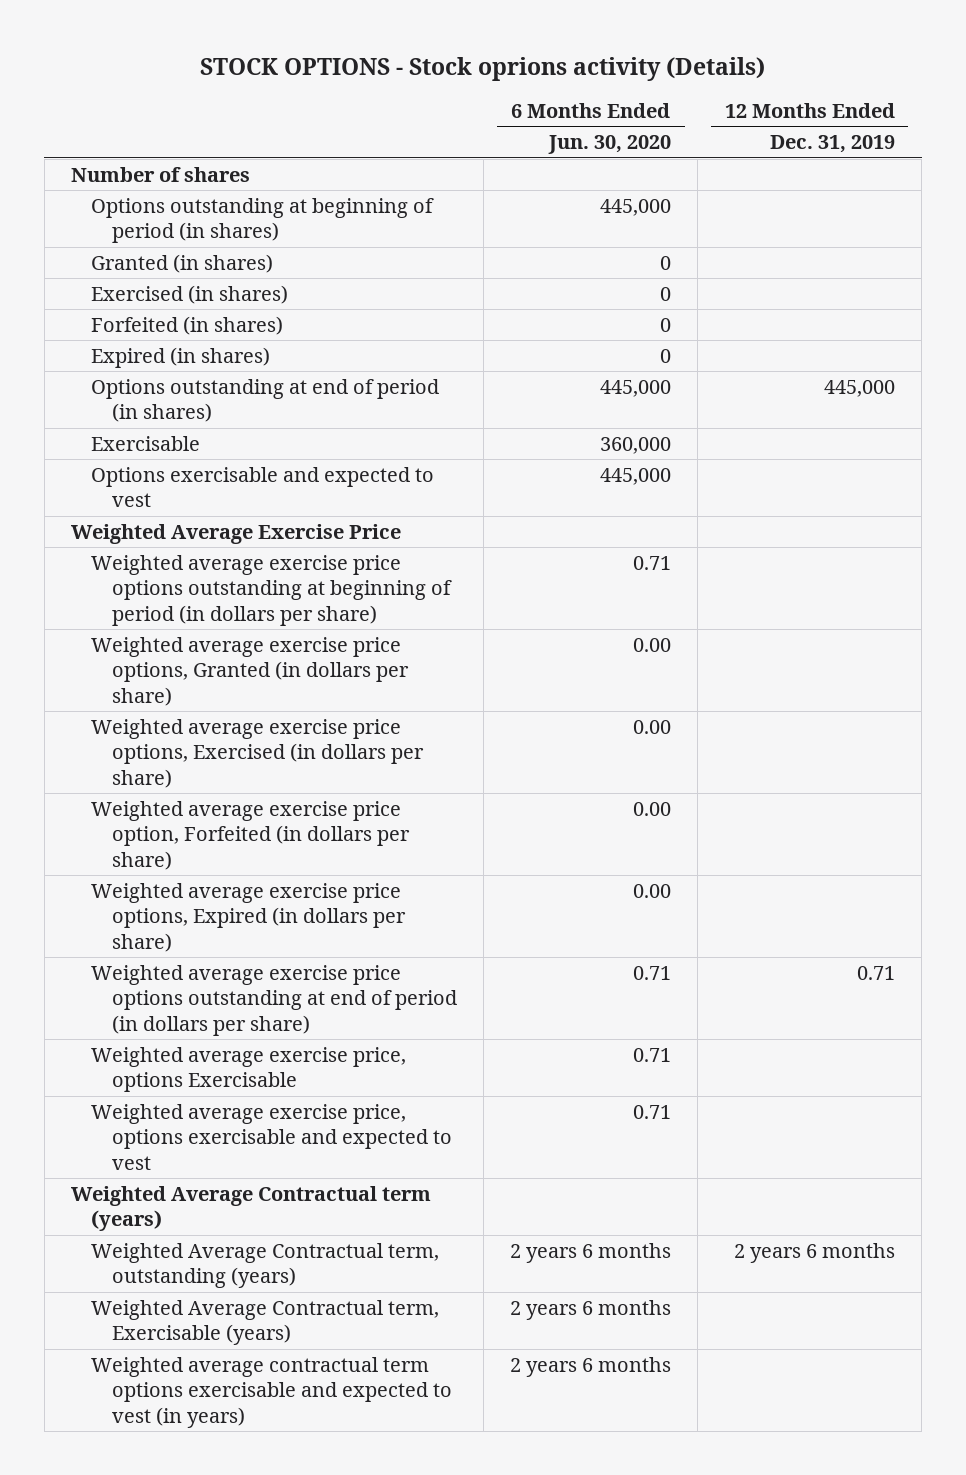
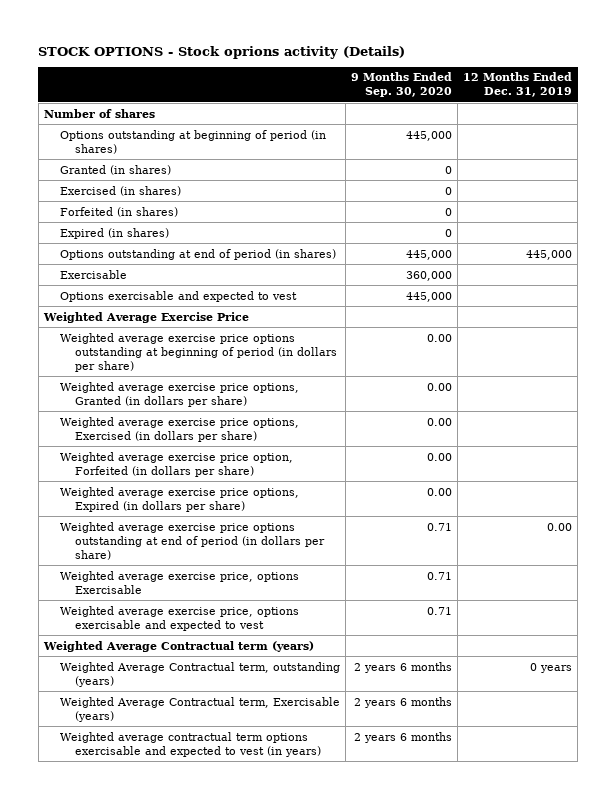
- | 6 Months Ended Jun. 30, 2020 | 12 Months Ended Dec. 31, 2019
+ | 9 Months Ended Sep. 30, 2020 | 12 Months Ended Dec. 31, 2019
- Weighted average exercise price options outstanding at end of period (in dollars per share) | 0.71 | 0.71
+ Weighted average exercise price options outstanding at end of period (in dollars per share) | 0.71 | 0.00
- Weighted Average Contractual term, outstanding (years) | 2 years 6 months | 2 years 6 months
+ Weighted Average Contractual term, outstanding (years) | 2 years 6 months | 0 years

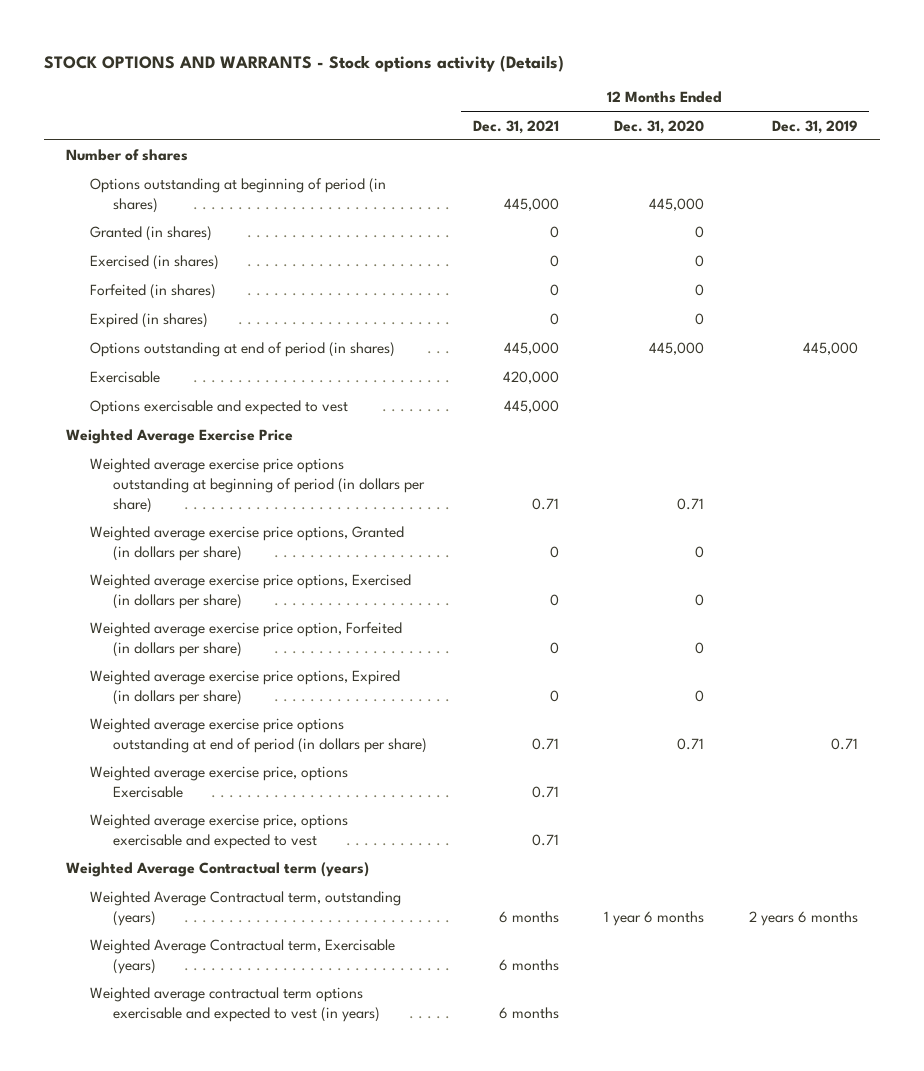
- STOCK OPTIONS - Stock oprions activity (Details)
+ STOCK OPTIONS AND WARRANTS - Stock options activity (Details)
- | 9 Months Ended Sep. 30, 2020 | 12 Months Ended Dec. 31, 2019
+ | 12 Months Ended Dec. 31, 2021 | 12 Months Ended Dec. 31, 2020 | 12 Months Ended Dec. 31, 2019
- Weighted average exercise price options outstanding at end of period (in dollars per share) | 0.71 | 0.00
+ Weighted average exercise price options outstanding at end of period (in dollars per share) | 0.71 | 0.71 | 0.71
- Weighted Average Contractual term, outstanding (years) | 2 years 6 months | 0 years
+ Weighted Average Contractual term, outstanding (years) | 6 months | 1 year 6 months | 2 years 6 months

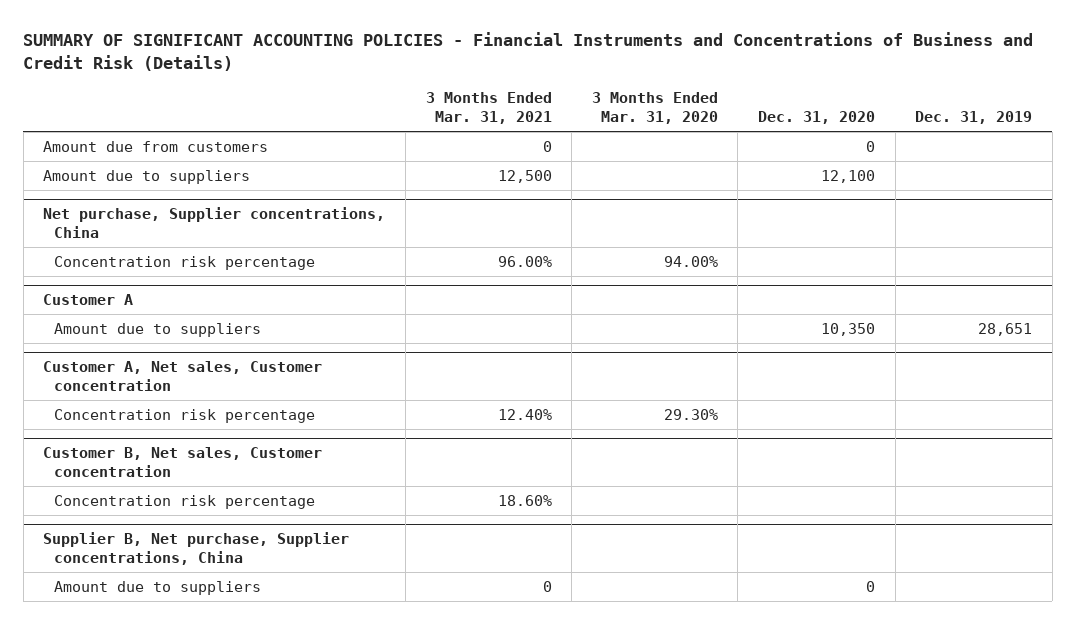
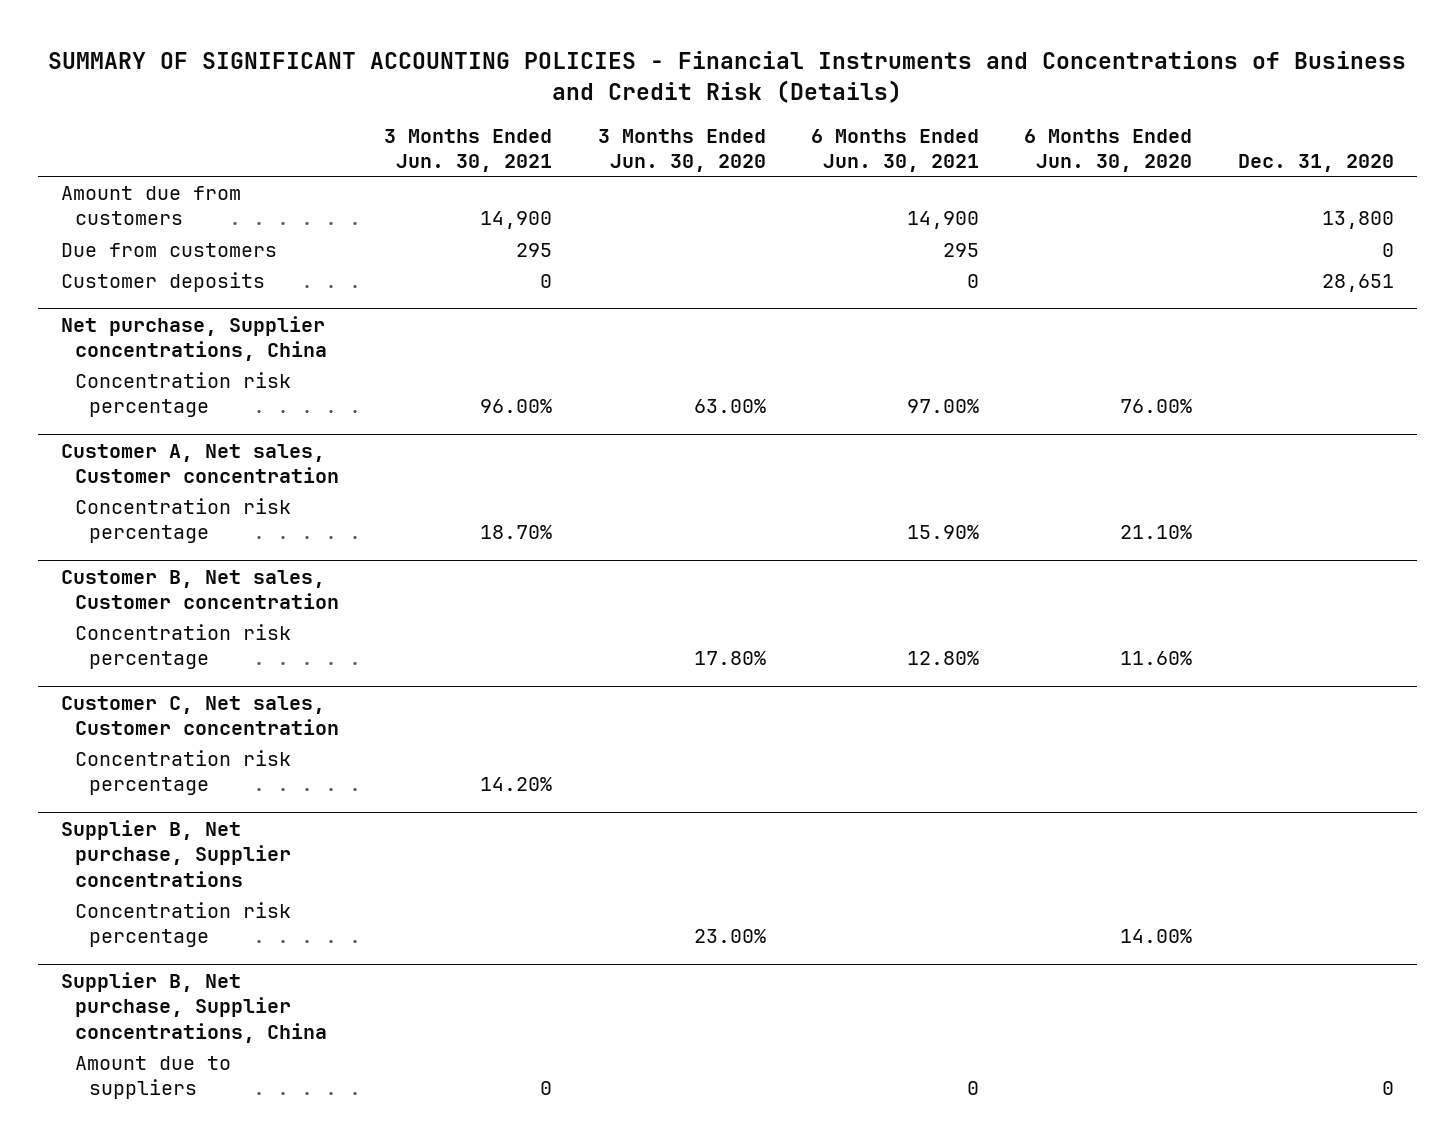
- | 3 Months Ended Mar. 31, 2021 | 3 Months Ended Mar. 31, 2020 | Dec. 31, 2020 | Dec. 31, 2019
+ | 3 Months Ended Jun. 30, 2021 | 3 Months Ended Jun. 30, 2020 | 6 Months Ended Jun. 30, 2021 | 6 Months Ended Jun. 30, 2020 | Dec. 31, 2020
- Amount due from customers | 0 | | 0 |
- Amount due to suppliers | 12,500 | | 12,100 |
+ Amount due from customers | 14,900 | | 14,900 | | 13,800
+ Due from customers | 295 | | 295 | | 0
+ Customer deposits | 0 | | 0 | | 28,651
- Customer A
- Amount due to suppliers | | | 10,350 | 28,651
+ Customer C, Net sales, Customer concentration
+ Concentration risk percentage | 14.20% | | | |
+ Supplier B, Net purchase, Supplier concentrations
+ Concentration risk percentage | | 23.00% | | 14.00% |

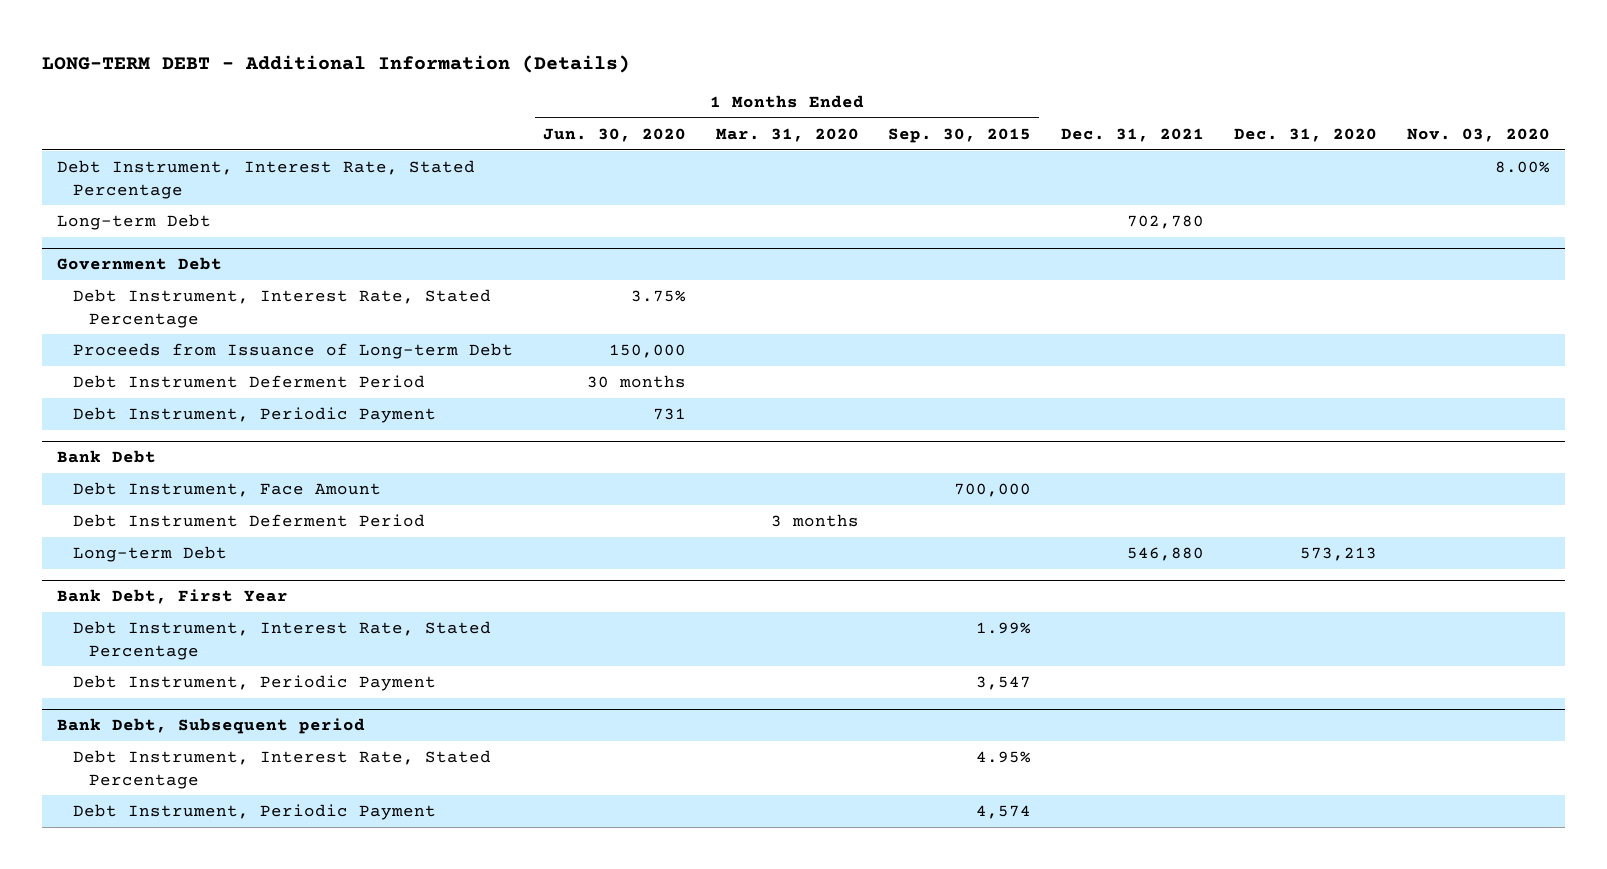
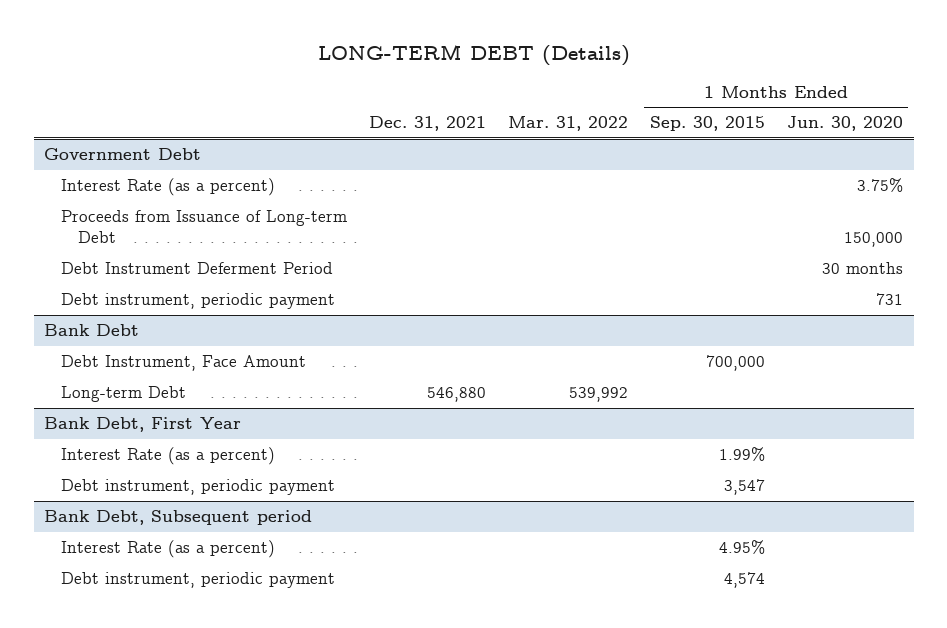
- LONG-TERM DEBT - Additional Information (Details)
+ LONG-TERM DEBT (Details)
- | 1 Months Ended Jun. 30, 2020 | 1 Months Ended Mar. 31, 2020 | 1 Months Ended Sep. 30, 2015 | Dec. 31, 2021 | Dec. 31, 2020 | Nov. 03, 2020
+ | Dec. 31, 2021 | Mar. 31, 2022 | 1 Months Ended Sep. 30, 2015 | 1 Months Ended Jun. 30, 2020
- Debt Instrument, Interest Rate, Stated Percentage | | | | | | 8.00%
- Long-term Debt | | | | 702,780 | |
@ Government Debt
- Debt Instrument, Interest Rate, Stated Percentage | 3.75% | | | | |
+ Interest Rate (as a percent) | | | | 3.75%
- Debt Instrument, Periodic Payment | 731 | | | | |
+ Debt instrument, periodic payment | | | | 731
@ Bank Debt
- Debt Instrument Deferment Period | | 3 months | | | |
@ Bank Debt, First Year
- Debt Instrument, Interest Rate, Stated Percentage | | | 1.99% | | |
- Debt Instrument, Periodic Payment | | | 3,547 | | |
+ Interest Rate (as a percent) | | | 1.99% |
+ Debt instrument, periodic payment | | | 3,547 |
@ Bank Debt, Subsequent period
- Debt Instrument, Interest Rate, Stated Percentage | | | 4.95% | | |
- Debt Instrument, Periodic Payment | | | 4,574 | | |
+ Interest Rate (as a percent) | | | 4.95% |
+ Debt instrument, periodic payment | | | 4,574 |

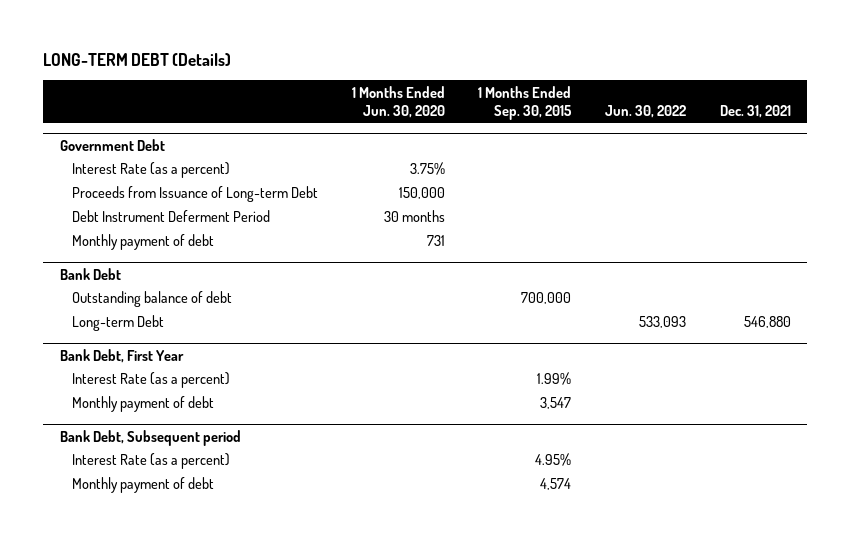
- | Dec. 31, 2021 | Mar. 31, 2022 | 1 Months Ended Sep. 30, 2015 | 1 Months Ended Jun. 30, 2020
+ | 1 Months Ended Jun. 30, 2020 | 1 Months Ended Sep. 30, 2015 | Jun. 30, 2022 | Dec. 31, 2021
@ Government Debt
- Debt instrument, periodic payment | | | | 731
+ Monthly payment of debt | 731 | | |
@ Bank Debt
- Debt Instrument, Face Amount | | | 700,000 |
+ Outstanding balance of debt | | 700,000 | |
@ Bank Debt, First Year
- Debt instrument, periodic payment | | | 3,547 |
+ Monthly payment of debt | | 3,547 | |
@ Bank Debt, Subsequent period
- Debt instrument, periodic payment | | | 4,574 |
+ Monthly payment of debt | | 4,574 | |

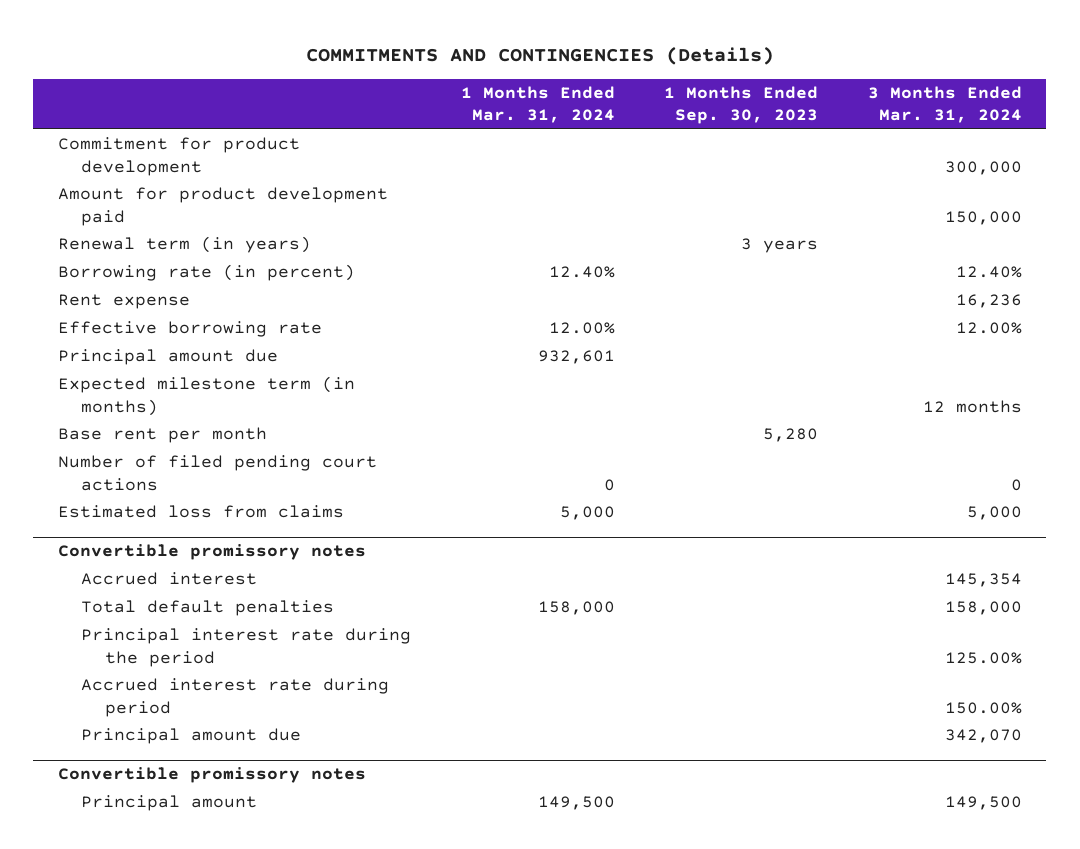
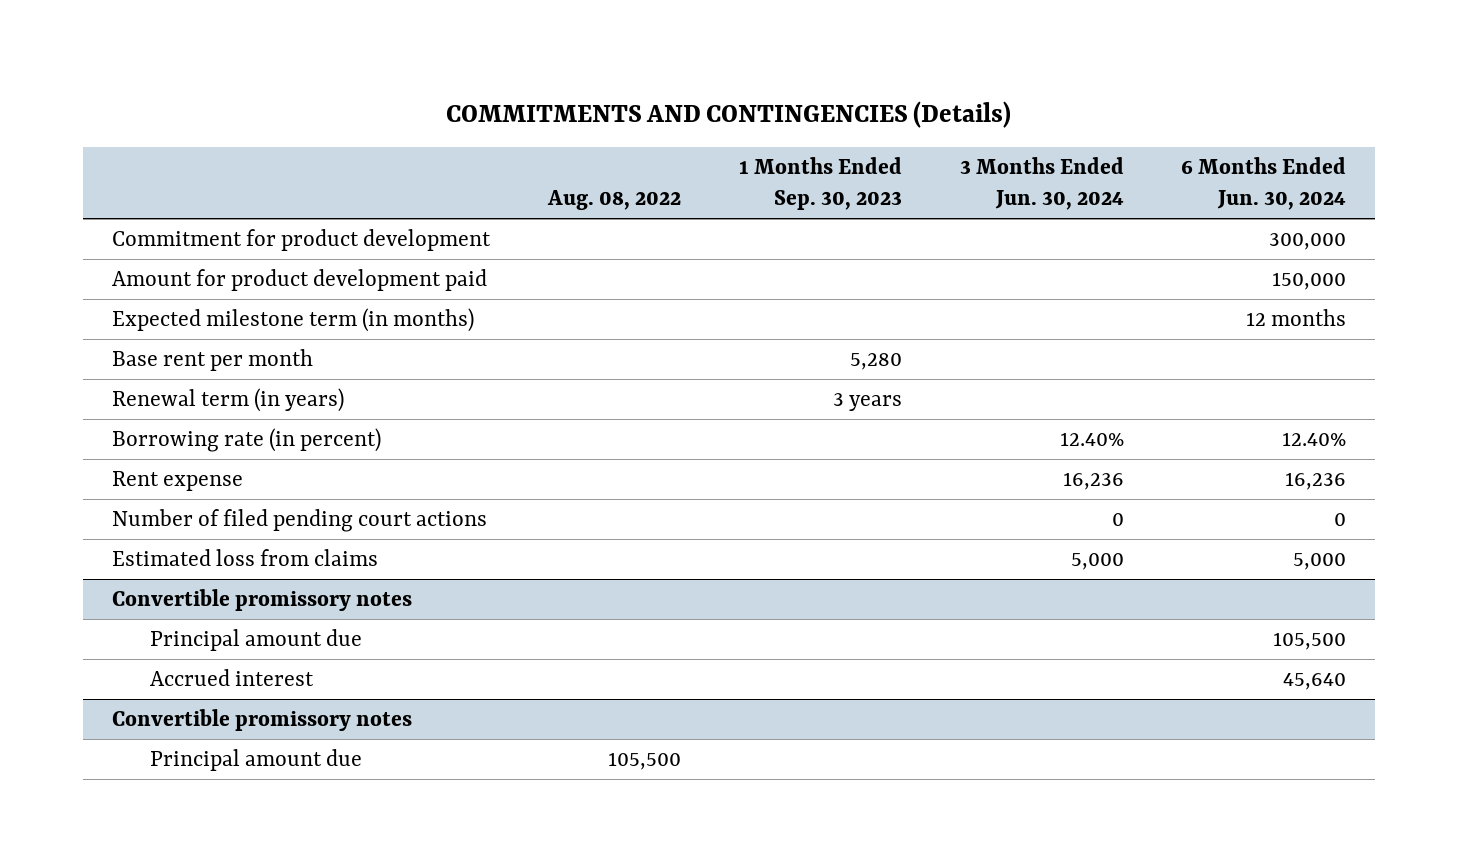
- | 1 Months Ended Mar. 31, 2024 | 1 Months Ended Sep. 30, 2023 | 3 Months Ended Mar. 31, 2024
+ | Aug. 08, 2022 | 1 Months Ended Sep. 30, 2023 | 3 Months Ended Jun. 30, 2024 | 6 Months Ended Jun. 30, 2024
moved up: Expected milestone term (in months) | | | | 12 months
moved up: Base rent per month | | 5,280 | |
- Effective borrowing rate | 12.00% | | 12.00%
- Principal amount due | 932,601 | |
@ Convertible promissory notes
- Total default penalties | 158,000 | | 158,000
- Principal interest rate during the period | | | 125.00%
- Accrued interest rate during period | | | 150.00%
moved down: Accrued interest | | | | 45,640
- Principal amount | 149,500 | | 149,500
+ Principal amount due | 105,500 | | |

